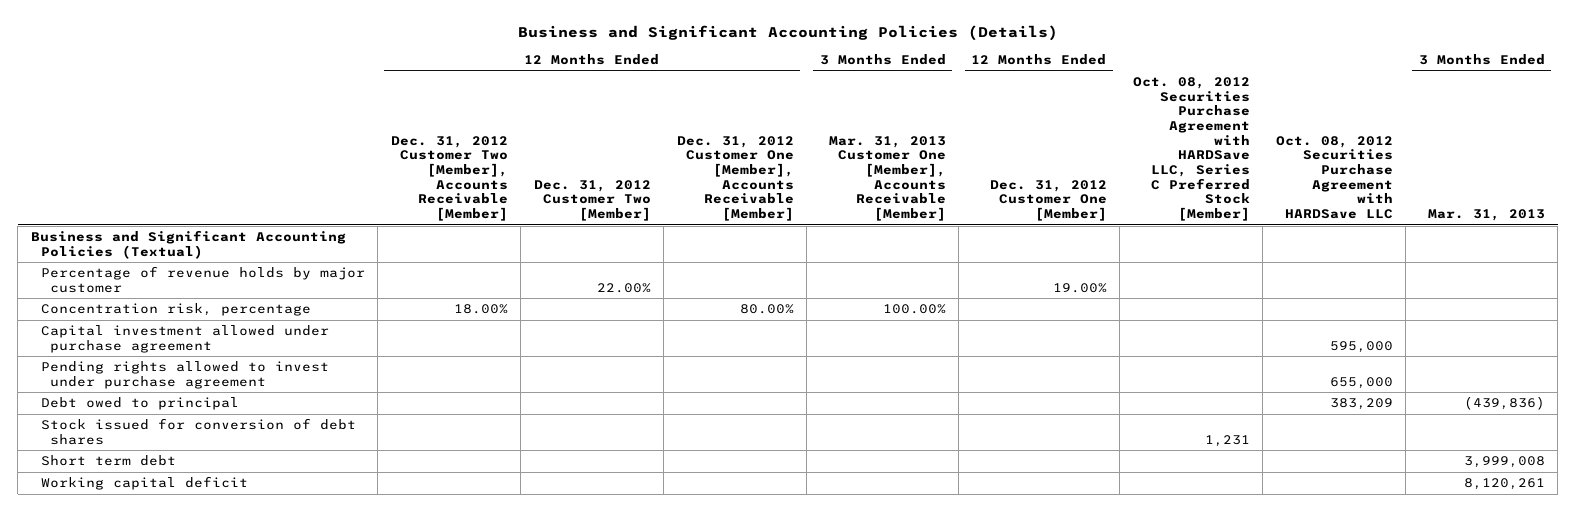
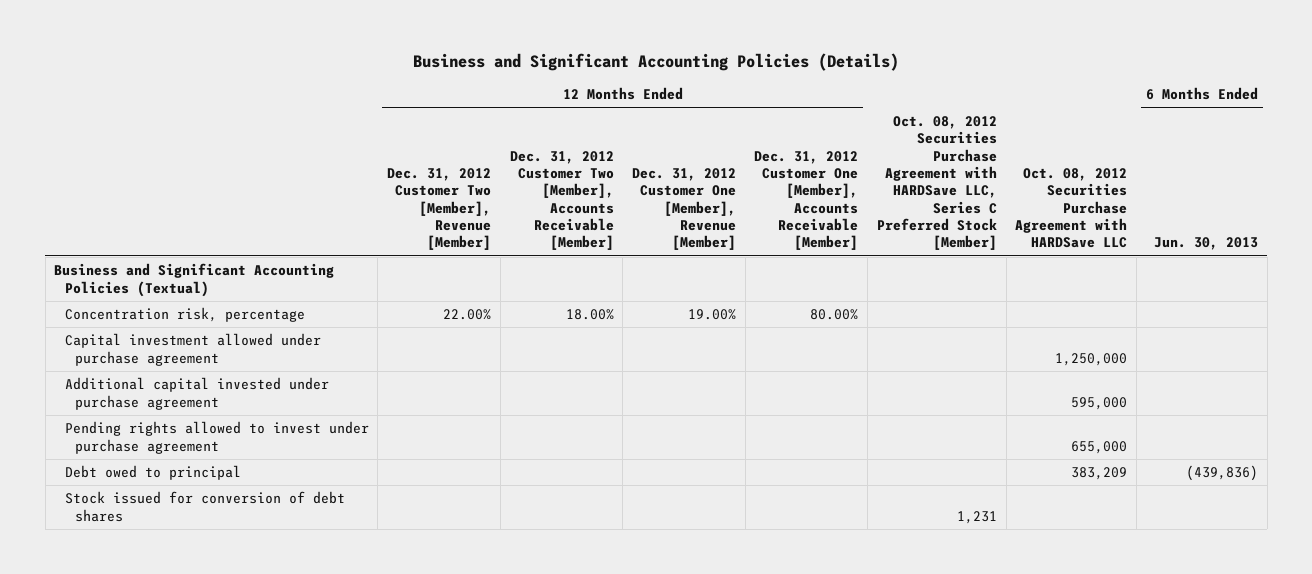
- | 12 Months Ended Dec. 31, 2012 Customer Two [Member], Accounts Receivable [Member] | 12 Months Ended Dec. 31, 2012 Customer Two [Member] | 12 Months Ended Dec. 31, 2012 Customer One [Member], Accounts Receivable [Member] | 3 Months Ended Mar. 31, 2013 Customer One [Member], Accounts Receivable [Member] | 12 Months Ended Dec. 31, 2012 Customer One [Member] | Oct. 08, 2012 Securities Purchase Agreement with HARDSave LLC, Series C Preferred Stock [Member] | Oct. 08, 2012 Securities Purchase Agreement with HARDSave LLC | 3 Months Ended Mar. 31, 2013
+ | 12 Months Ended Dec. 31, 2012 Customer Two [Member], Revenue [Member] | 12 Months Ended Dec. 31, 2012 Customer Two [Member], Accounts Receivable [Member] | 12 Months Ended Dec. 31, 2012 Customer One [Member], Revenue [Member] | 12 Months Ended Dec. 31, 2012 Customer One [Member], Accounts Receivable [Member] | Oct. 08, 2012 Securities Purchase Agreement with HARDSave LLC, Series C Preferred Stock [Member] | Oct. 08, 2012 Securities Purchase Agreement with HARDSave LLC | 6 Months Ended Jun. 30, 2013
- Percentage of revenue holds by major customer | | 22.00% | | | 19.00% | | |
- Capital investment allowed under purchase agreement | | | | | | | 595,000 |
+ Capital investment allowed under purchase agreement | | | | | | 1,250,000 |
+ Additional capital invested under purchase agreement | | | | | | 595,000 |
- Short term debt | | | | | | | | 3,999,008
- Working capital deficit | | | | | | | | 8,120,261

